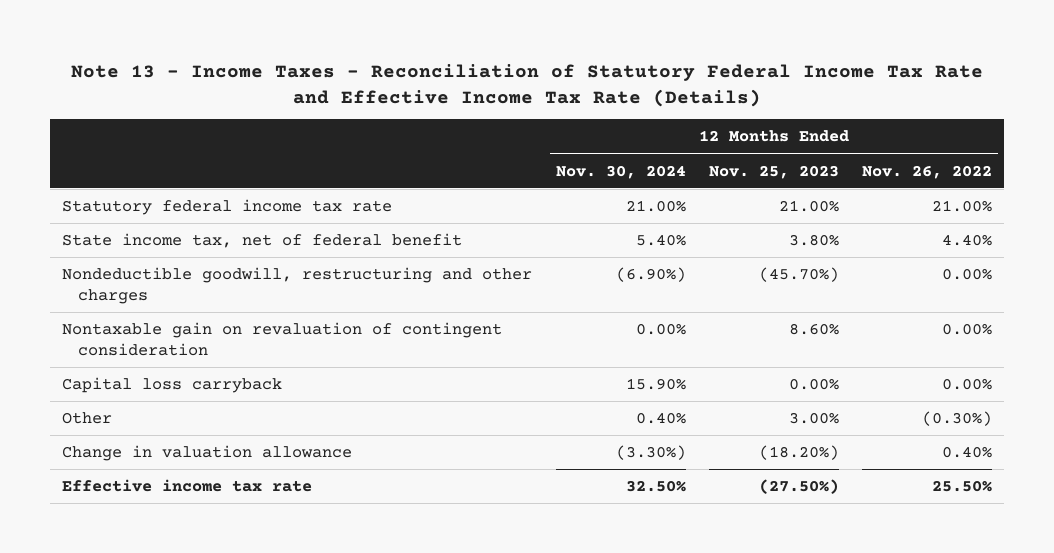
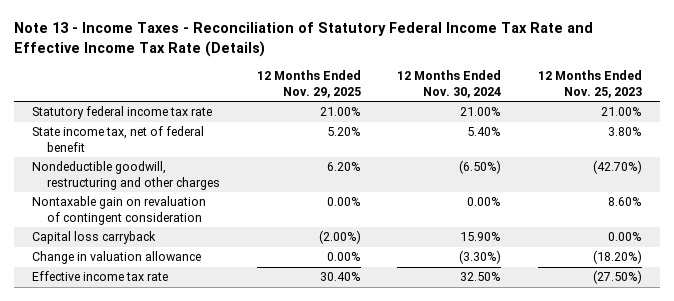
- | 12 Months Ended Nov. 30, 2024 | 12 Months Ended Nov. 25, 2023 | 12 Months Ended Nov. 26, 2022
+ | 12 Months Ended Nov. 29, 2025 | 12 Months Ended Nov. 30, 2024 | 12 Months Ended Nov. 25, 2023
- Nondeductible goodwill, restructuring and other charges | (6.90%) | (45.70%) | 0.00%
+ Nondeductible goodwill, restructuring and other charges | 6.20% | (6.50%) | (42.70%)
- Other | 0.40% | 3.00% | (0.30%)

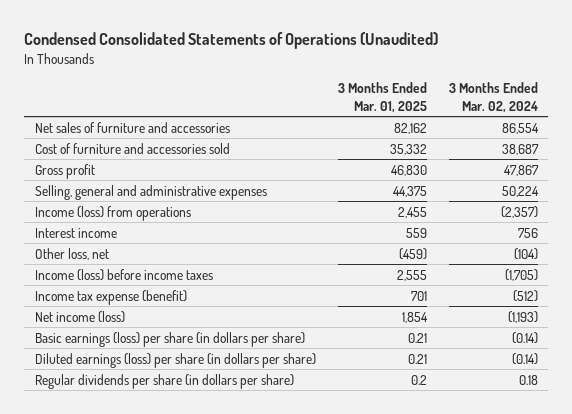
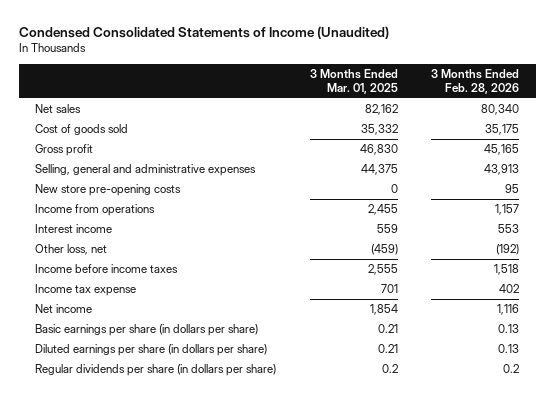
- Condensed Consolidated Statements of Operations (Unaudited)
+ Condensed Consolidated Statements of Income (Unaudited)
- | 3 Months Ended Mar. 01, 2025 | 3 Months Ended Mar. 02, 2024
+ | 3 Months Ended Mar. 01, 2025 | 3 Months Ended Feb. 28, 2026
- Net sales of furniture and accessories | 82,162 | 86,554
- Cost of furniture and accessories sold | 35,332 | 38,687
+ Net sales | 82,162 | 80,340
+ Cost of goods sold | 35,332 | 35,175
- Income (loss) from operations | 2,455 | (2,357)
+ New store pre-opening costs | 0 | 95
+ Income from operations | 2,455 | 1,157
- Income (loss) before income taxes | 2,555 | (1,705)
- Income tax expense (benefit) | 701 | (512)
- Net income (loss) | 1,854 | (1,193)
- Basic earnings (loss) per share (in dollars per share) | 0.21 | (0.14)
- Diluted earnings (loss) per share (in dollars per share) | 0.21 | (0.14)
+ Income before income taxes | 2,555 | 1,518
+ Income tax expense | 701 | 402
+ Net income | 1,854 | 1,116
+ Basic earnings per share (in dollars per share) | 0.21 | 0.13
+ Diluted earnings per share (in dollars per share) | 0.21 | 0.13

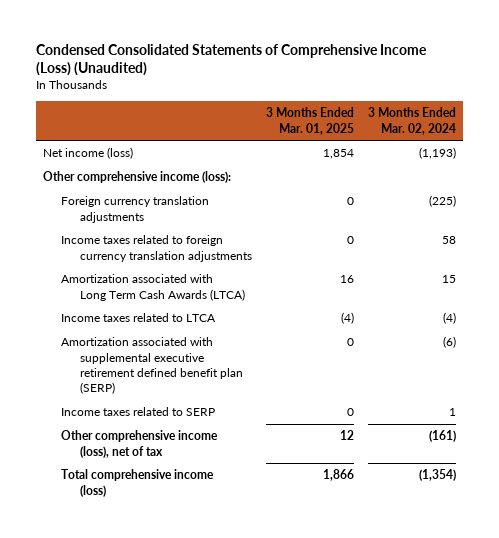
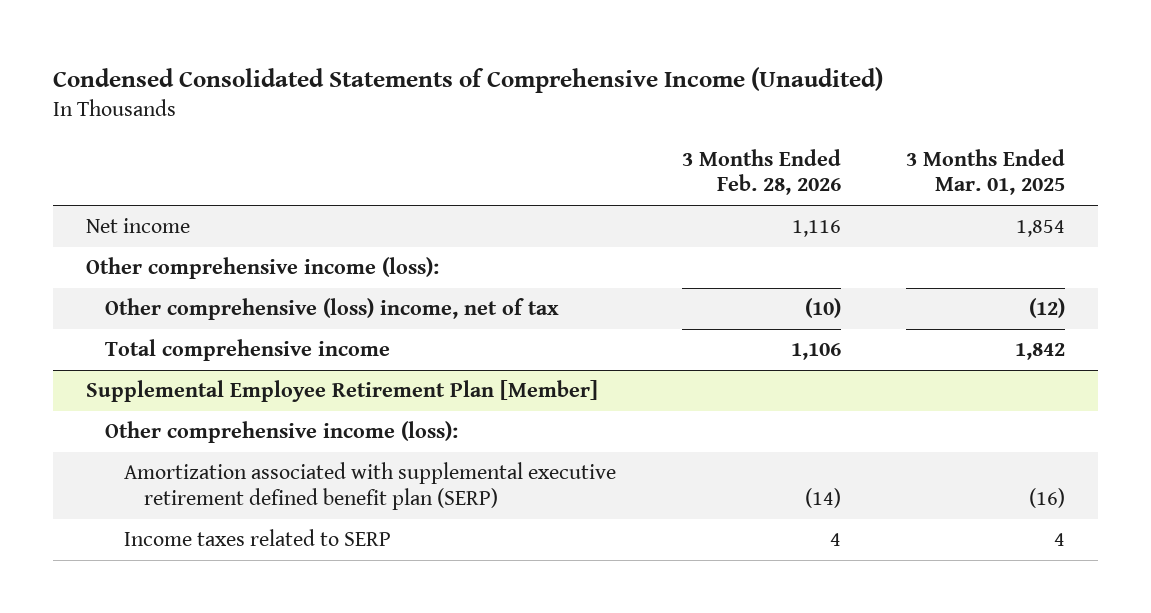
- Condensed Consolidated Statements of Comprehensive Income (Loss) (Unaudited)
+ Condensed Consolidated Statements of Comprehensive Income (Unaudited)
- | 3 Months Ended Mar. 01, 2025 | 3 Months Ended Mar. 02, 2024
+ | 3 Months Ended Feb. 28, 2026 | 3 Months Ended Mar. 01, 2025
- Net income (loss) | 1,854 | (1,193)
+ Net income | 1,116 | 1,854
- Foreign currency translation adjustments | 0 | (225)
- Income taxes related to foreign currency translation adjustments | 0 | 58
- Amortization associated with Long Term Cash Awards (LTCA) | 16 | 15
- Income taxes related to LTCA | (4) | (4)
- Amortization associated with supplemental executive retirement defined benefit plan (SERP) | 0 | (6)
- Income taxes related to SERP | 0 | 1
- Other comprehensive income (loss), net of tax | 12 | (161)
- Total comprehensive income (loss) | 1,866 | (1,354)
+ Other comprehensive (loss) income, net of tax | (10) | (12)
+ Total comprehensive income | 1,106 | 1,842
+ Supplemental Employee Retirement Plan [Member]
+ Other comprehensive income (loss):
+ Amortization associated with supplemental executive retirement defined benefit plan (SERP) | (14) | (16)
+ Income taxes related to SERP | 4 | 4

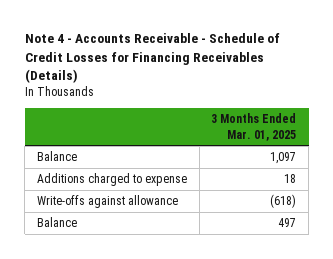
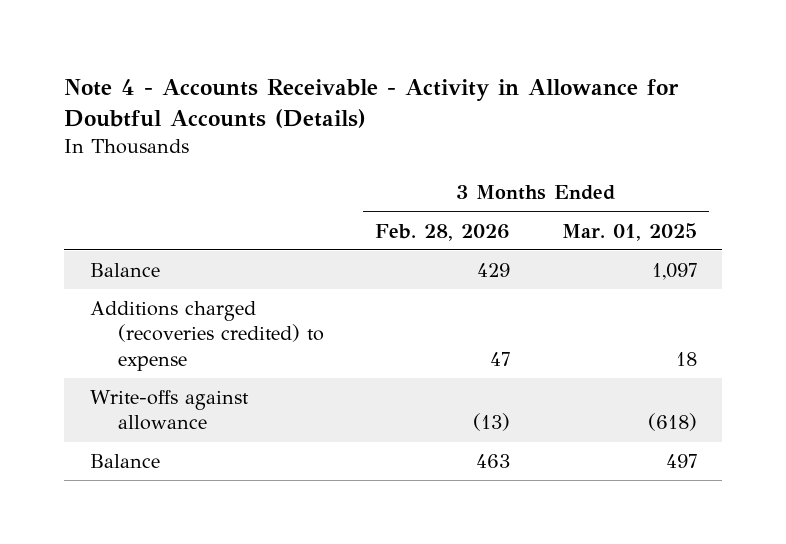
- Note 4 - Accounts Receivable - Schedule of Credit Losses for Financing Receivables (Details)
+ Note 4 - Accounts Receivable - Activity in Allowance for Doubtful Accounts (Details)
- | 3 Months Ended Mar. 01, 2025
+ | 3 Months Ended Feb. 28, 2026 | 3 Months Ended Mar. 01, 2025
- Additions charged to expense | 18
+ Additions charged (recoveries credited) to expense | 47 | 18

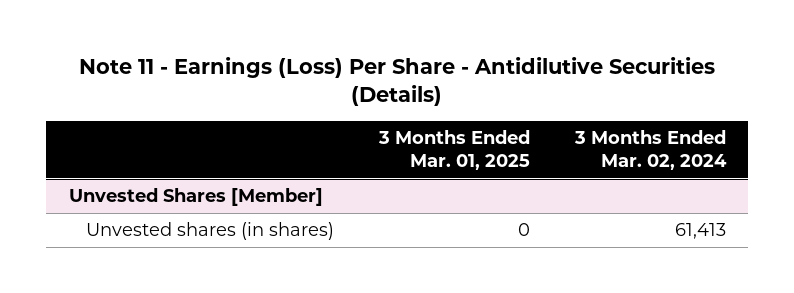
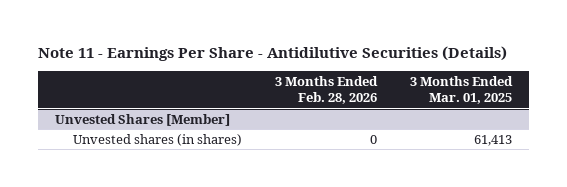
- Note 11 - Earnings (Loss) Per Share - Antidilutive Securities (Details)
+ Note 11 - Earnings Per Share - Antidilutive Securities (Details)
- | 3 Months Ended Mar. 01, 2025 | 3 Months Ended Mar. 02, 2024
+ | 3 Months Ended Feb. 28, 2026 | 3 Months Ended Mar. 01, 2025
@ Unvested Shares [Member]
- Unvested shares (in shares) | 0 | 61,413
+ Unvested shares (in shares) | 0 | 61,413

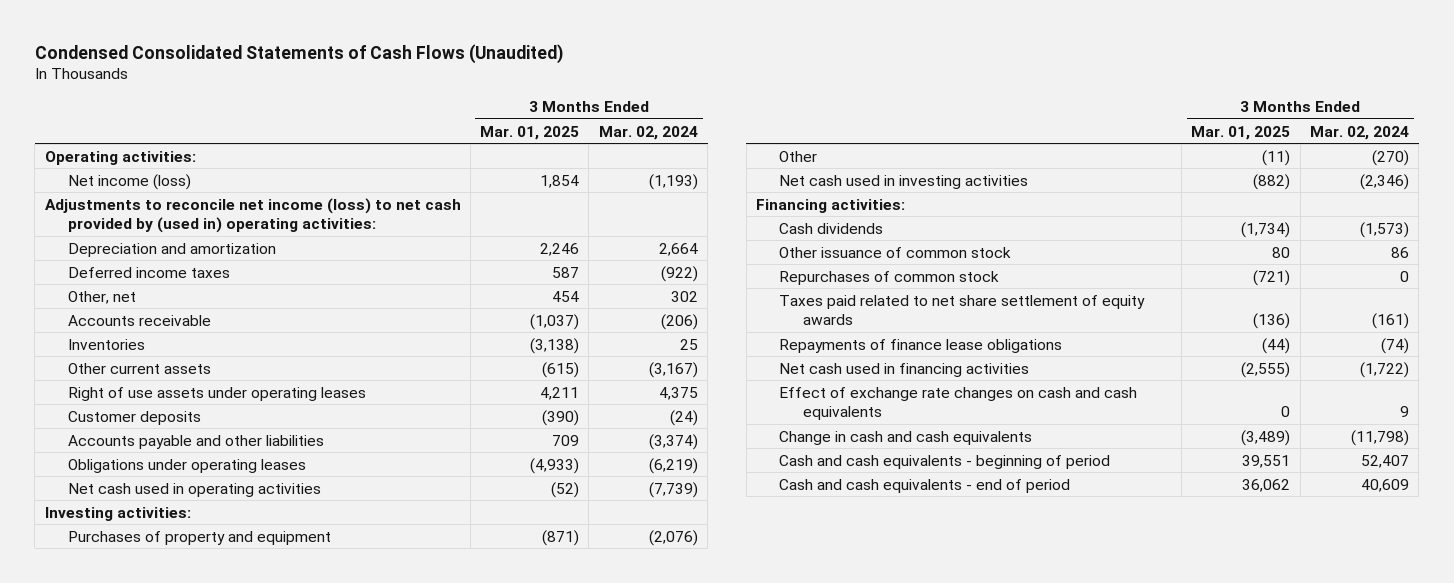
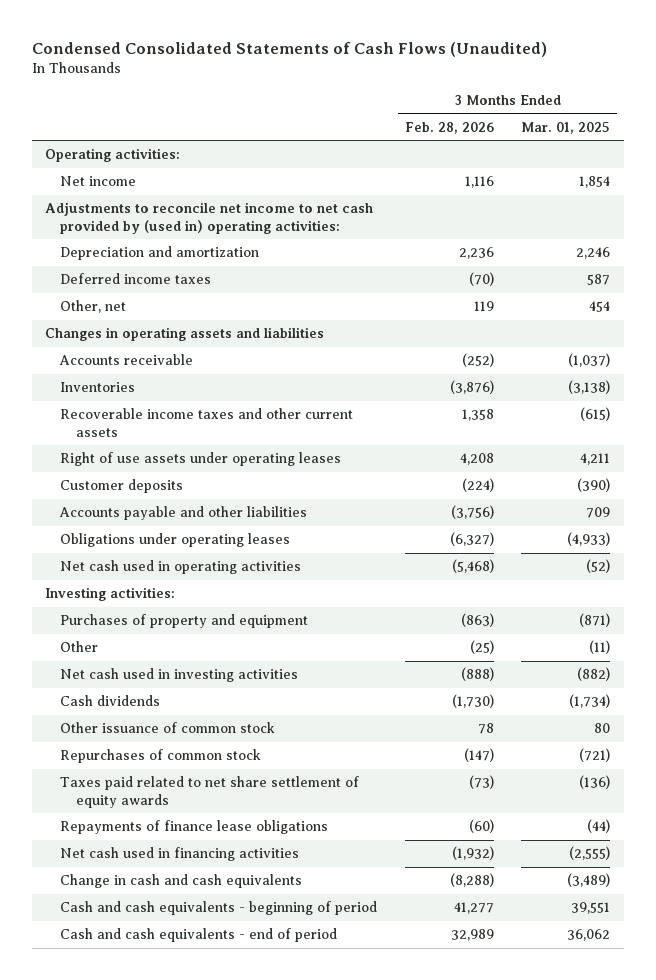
- | 3 Months Ended Mar. 01, 2025 | 3 Months Ended Mar. 02, 2024
+ | 3 Months Ended Feb. 28, 2026 | 3 Months Ended Mar. 01, 2025
- Net income (loss) | 1,854 | (1,193)
- Adjustments to reconcile net income (loss) to net cash provided by (used in) operating activities:
+ Net income | 1,116 | 1,854
+ Adjustments to reconcile net income to net cash provided by (used in) operating activities:
+ Changes in operating assets and liabilities
- Other current assets | (615) | (3,167)
+ Recoverable income taxes and other current assets | 1,358 | (615)
- Financing activities:
- Effect of exchange rate changes on cash and cash equivalents | 0 | 9

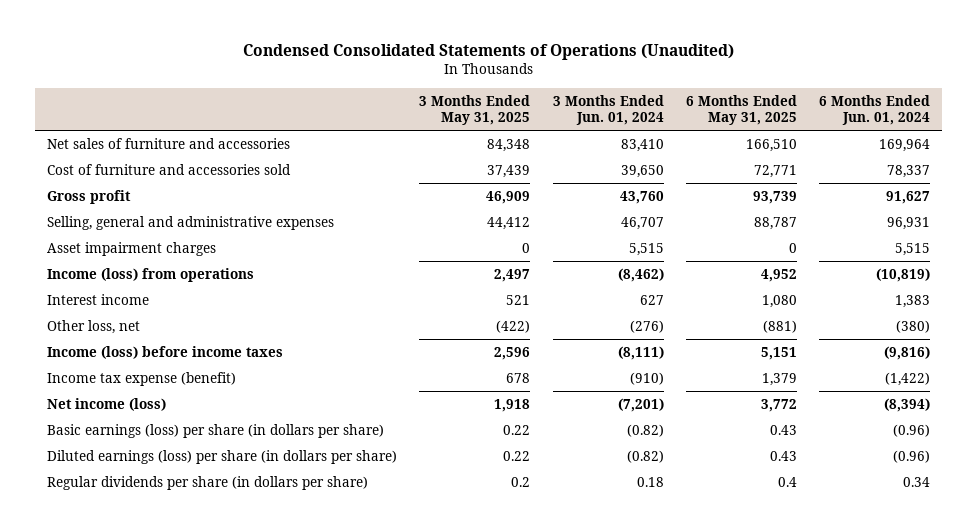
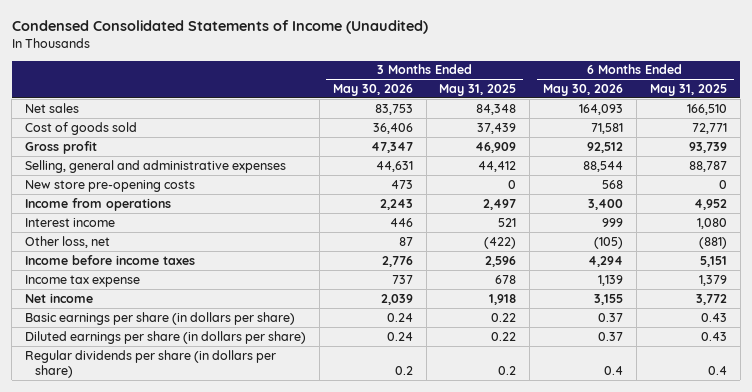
- Condensed Consolidated Statements of Operations (Unaudited)
+ Condensed Consolidated Statements of Income (Unaudited)
- | 3 Months Ended May 31, 2025 | 3 Months Ended Jun. 01, 2024 | 6 Months Ended May 31, 2025 | 6 Months Ended Jun. 01, 2024
+ | 3 Months Ended May 30, 2026 | 3 Months Ended May 31, 2025 | 6 Months Ended May 30, 2026 | 6 Months Ended May 31, 2025
- Net sales of furniture and accessories | 84,348 | 83,410 | 166,510 | 169,964
- Cost of furniture and accessories sold | 37,439 | 39,650 | 72,771 | 78,337
+ Net sales | 83,753 | 84,348 | 164,093 | 166,510
+ Cost of goods sold | 36,406 | 37,439 | 71,581 | 72,771
- Asset impairment charges | 0 | 5,515 | 0 | 5,515
- Income (loss) from operations | 2,497 | (8,462) | 4,952 | (10,819)
+ New store pre-opening costs | 473 | 0 | 568 | 0
+ Income from operations | 2,243 | 2,497 | 3,400 | 4,952
- Income (loss) before income taxes | 2,596 | (8,111) | 5,151 | (9,816)
- Income tax expense (benefit) | 678 | (910) | 1,379 | (1,422)
- Net income (loss) | 1,918 | (7,201) | 3,772 | (8,394)
- Basic earnings (loss) per share (in dollars per share) | 0.22 | (0.82) | 0.43 | (0.96)
- Diluted earnings (loss) per share (in dollars per share) | 0.22 | (0.82) | 0.43 | (0.96)
+ Income before income taxes | 2,776 | 2,596 | 4,294 | 5,151
+ Income tax expense | 737 | 678 | 1,139 | 1,379
+ Net income | 2,039 | 1,918 | 3,155 | 3,772
+ Basic earnings per share (in dollars per share) | 0.24 | 0.22 | 0.37 | 0.43
+ Diluted earnings per share (in dollars per share) | 0.24 | 0.22 | 0.37 | 0.43

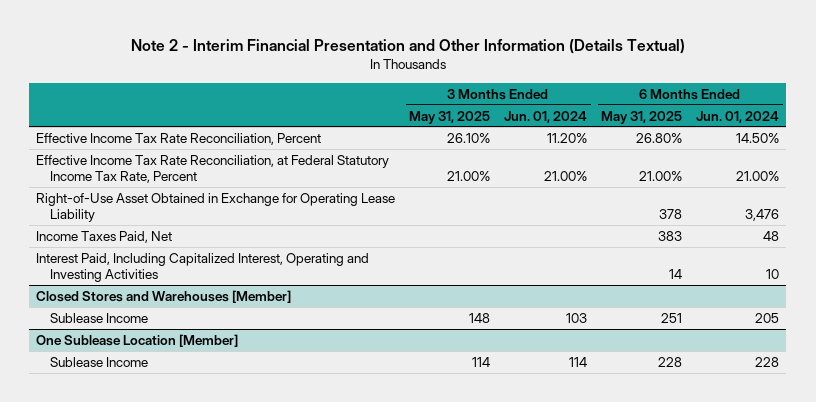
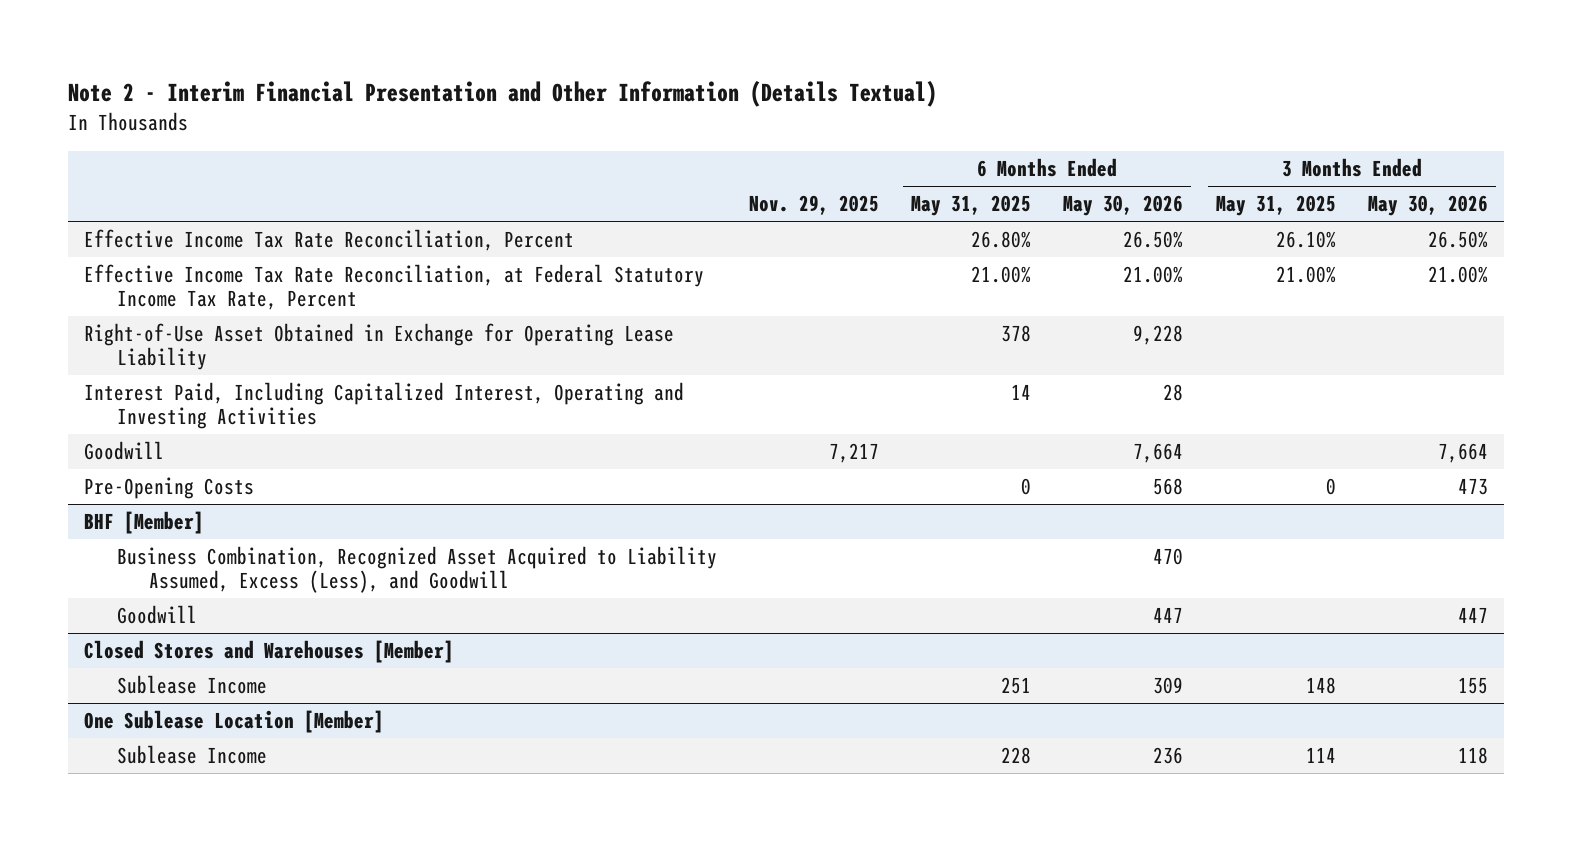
- | 3 Months Ended May 31, 2025 | 3 Months Ended Jun. 01, 2024 | 6 Months Ended May 31, 2025 | 6 Months Ended Jun. 01, 2024
+ | Nov. 29, 2025 | 6 Months Ended May 31, 2025 | 6 Months Ended May 30, 2026 | 3 Months Ended May 31, 2025 | 3 Months Ended May 30, 2026
- Income Taxes Paid, Net | | | 383 | 48
+ Goodwill | 7,217 | | 7,664 | | 7,664
+ Pre-Opening Costs | | 0 | 568 | 0 | 473
+ BHF [Member]
+ Business Combination, Recognized Asset Acquired to Liability Assumed, Excess (Less), and Goodwill | | | 470 | |
+ Goodwill | | | 447 | | 447

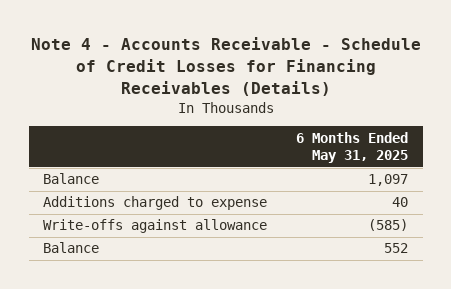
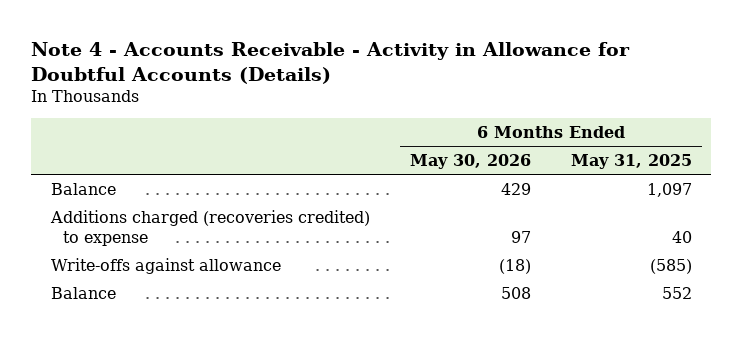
- Note 4 - Accounts Receivable - Schedule of Credit Losses for Financing Receivables (Details)
+ Note 4 - Accounts Receivable - Activity in Allowance for Doubtful Accounts (Details)
- | 6 Months Ended May 31, 2025
+ | 6 Months Ended May 30, 2026 | 6 Months Ended May 31, 2025
- Additions charged to expense | 40
+ Additions charged (recoveries credited) to expense | 97 | 40

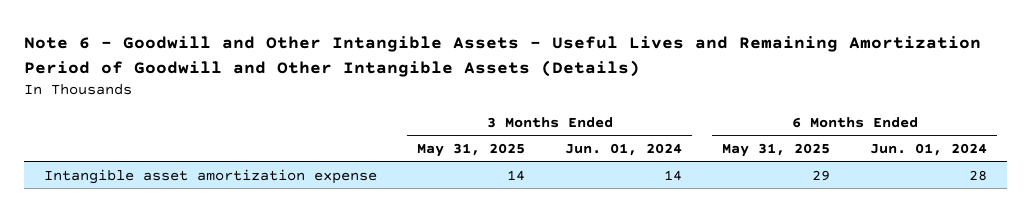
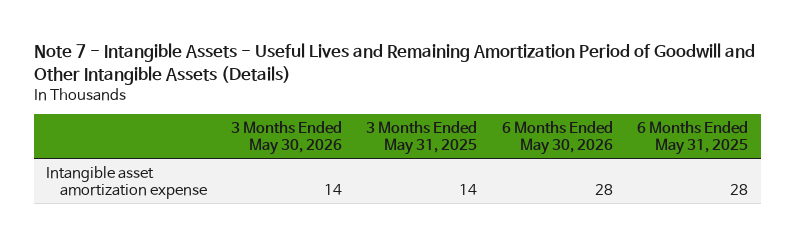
- Note 6 - Goodwill and Other Intangible Assets - Useful Lives and Remaining Amortization Period of Goodwill and Other Intangible Assets (Details)
+ Note 7 - Intangible Assets - Useful Lives and Remaining Amortization Period of Goodwill and Other Intangible Assets (Details)
- | 3 Months Ended May 31, 2025 | 3 Months Ended Jun. 01, 2024 | 6 Months Ended May 31, 2025 | 6 Months Ended Jun. 01, 2024
+ | 3 Months Ended May 30, 2026 | 3 Months Ended May 31, 2025 | 6 Months Ended May 30, 2026 | 6 Months Ended May 31, 2025
- Intangible asset amortization expense | 14 | 14 | 29 | 28
+ Intangible asset amortization expense | 14 | 14 | 28 | 28

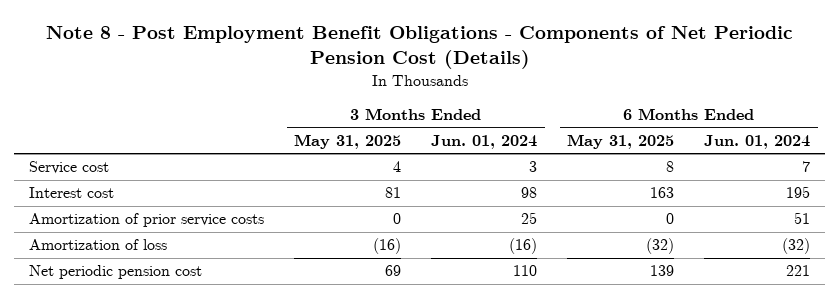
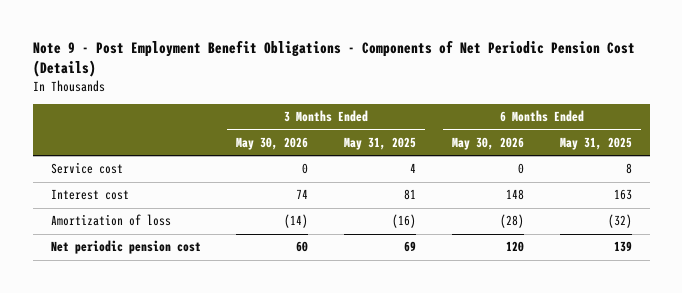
- Note 8 - Post Employment Benefit Obligations - Components of Net Periodic Pension Cost (Details)
+ Note 9 - Post Employment Benefit Obligations - Components of Net Periodic Pension Cost (Details)
- | 3 Months Ended May 31, 2025 | 3 Months Ended Jun. 01, 2024 | 6 Months Ended May 31, 2025 | 6 Months Ended Jun. 01, 2024
+ | 3 Months Ended May 30, 2026 | 3 Months Ended May 31, 2025 | 6 Months Ended May 30, 2026 | 6 Months Ended May 31, 2025
- Amortization of prior service costs | 0 | 25 | 0 | 51

